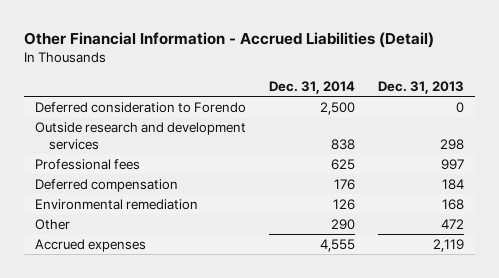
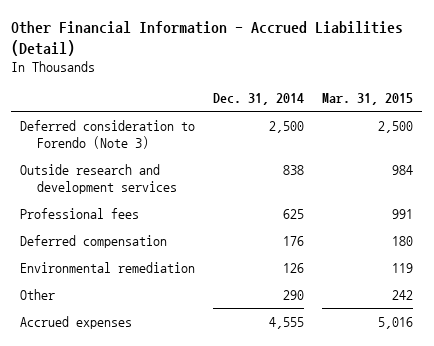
- | Dec. 31, 2014 | Dec. 31, 2013
+ | Dec. 31, 2014 | Mar. 31, 2015
- Deferred consideration to Forendo | 2,500 | 0
+ Deferred consideration to Forendo (Note 3) | 2,500 | 2,500

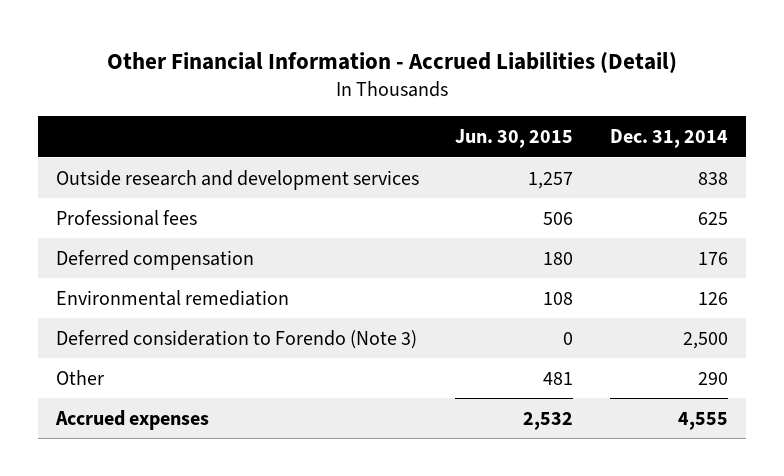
- | Dec. 31, 2014 | Mar. 31, 2015
+ | Jun. 30, 2015 | Dec. 31, 2014
moved down: Deferred consideration to Forendo (Note 3) | 0 | 2,500

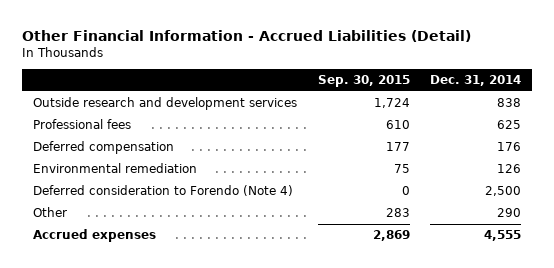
- | Jun. 30, 2015 | Dec. 31, 2014
+ | Sep. 30, 2015 | Dec. 31, 2014
- Deferred consideration to Forendo (Note 3) | 0 | 2,500
+ Deferred consideration to Forendo (Note 4) | 0 | 2,500

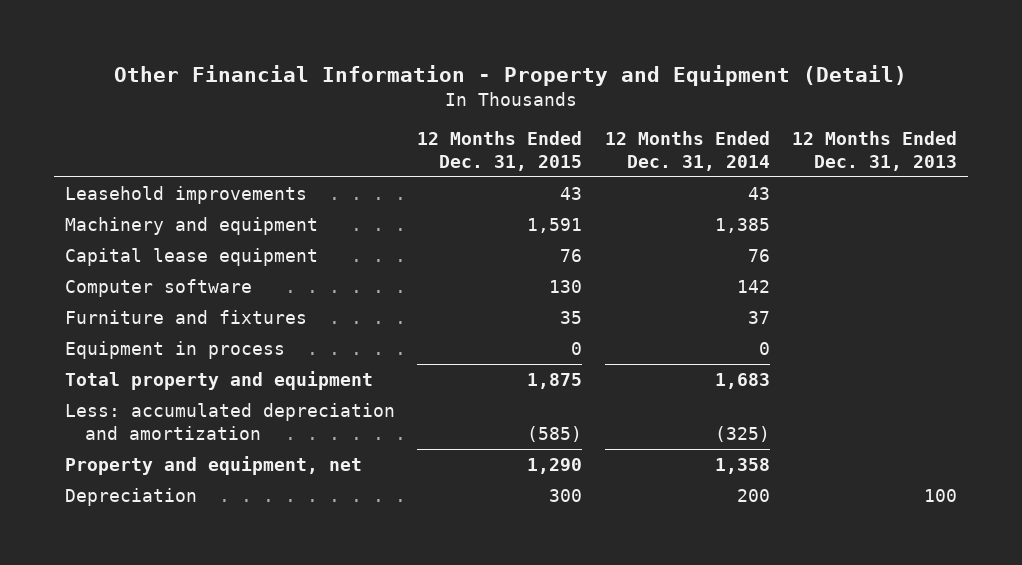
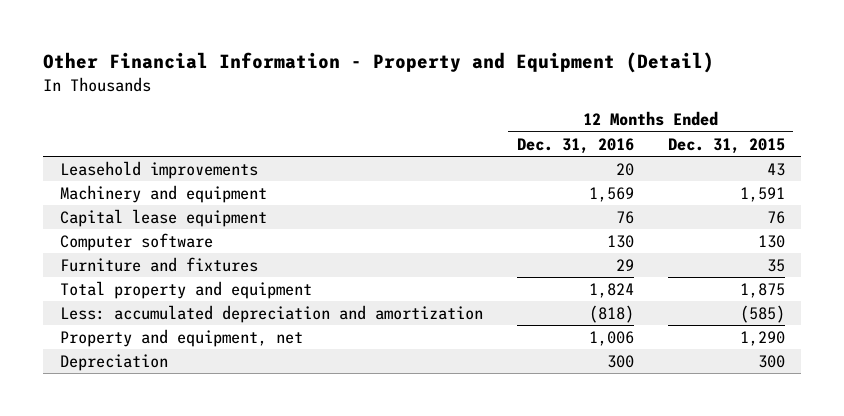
- | 12 Months Ended Dec. 31, 2015 | 12 Months Ended Dec. 31, 2014 | 12 Months Ended Dec. 31, 2013
+ | 12 Months Ended Dec. 31, 2016 | 12 Months Ended Dec. 31, 2015
- Equipment in process | 0 | 0 |

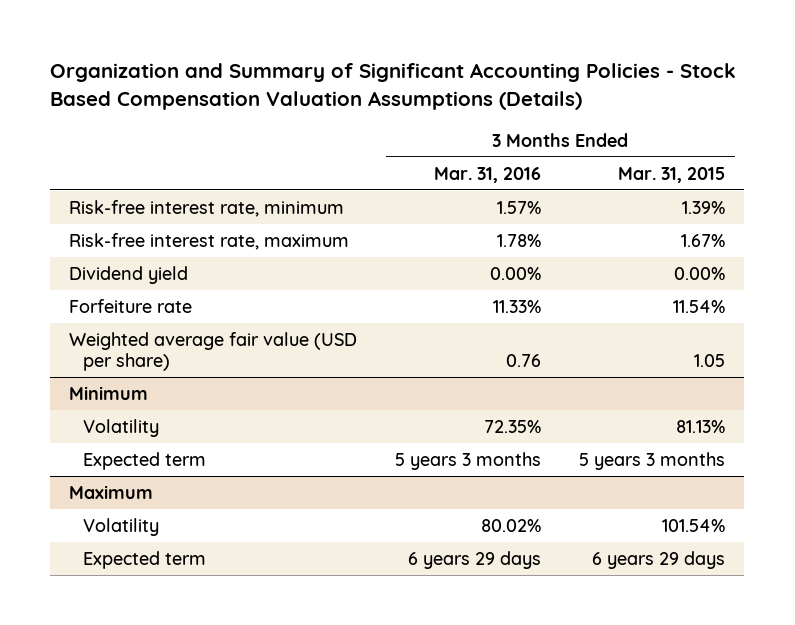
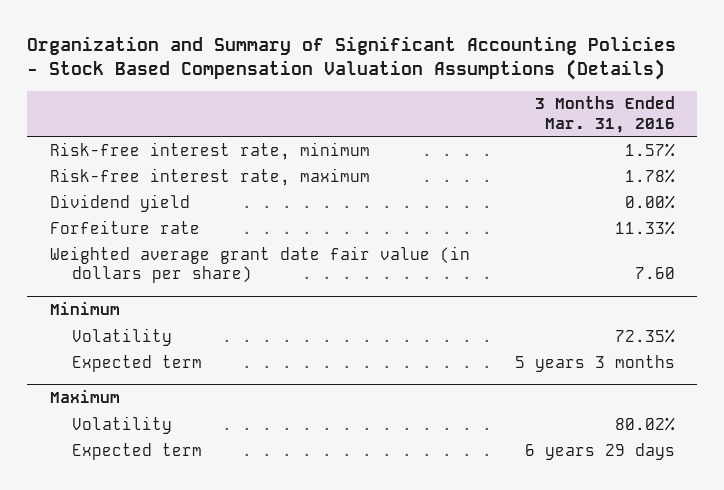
- | 3 Months Ended Mar. 31, 2016 | 3 Months Ended Mar. 31, 2015
+ | 3 Months Ended Mar. 31, 2016
- Weighted average fair value (USD per share) | 0.76 | 1.05
+ Weighted average grant date fair value (in dollars per share) | 7.60

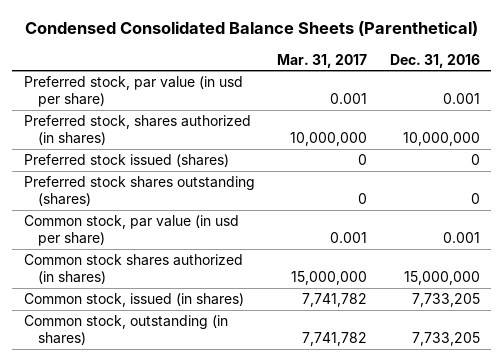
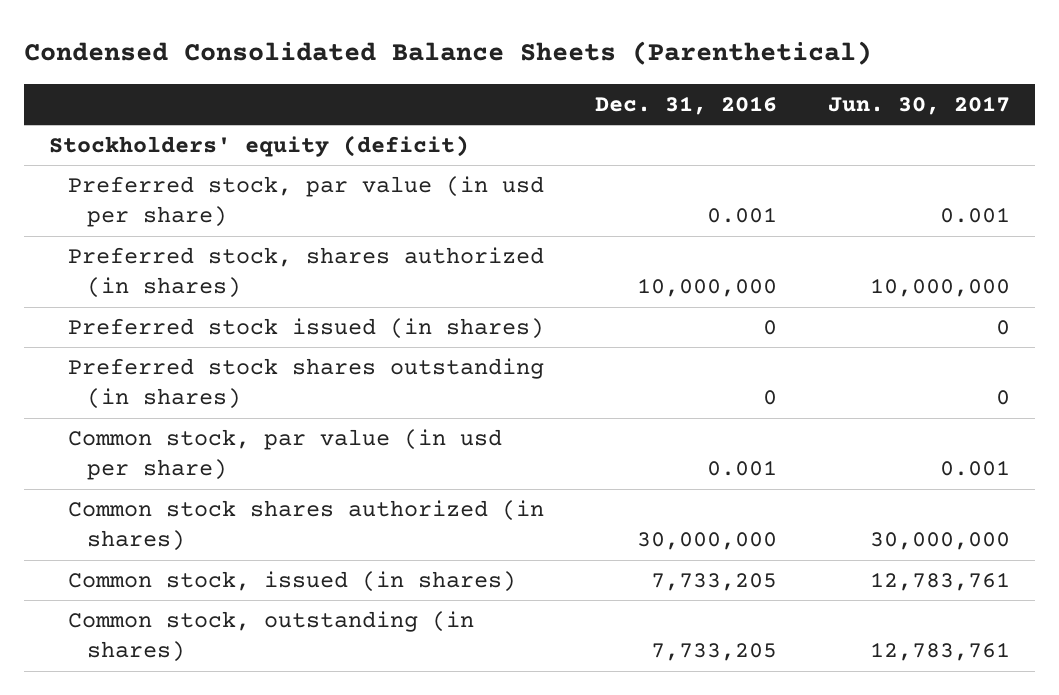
- | Mar. 31, 2017 | Dec. 31, 2016
+ | Dec. 31, 2016 | Jun. 30, 2017
+ Stockholders' equity (deficit)
- Preferred stock issued (shares) | 0 | 0
- Preferred stock shares outstanding (shares) | 0 | 0
+ Preferred stock issued (in shares) | 0 | 0
+ Preferred stock shares outstanding (in shares) | 0 | 0
- Common stock shares authorized (in shares) | 15,000,000 | 15,000,000
+ Common stock shares authorized (in shares) | 30,000,000 | 30,000,000

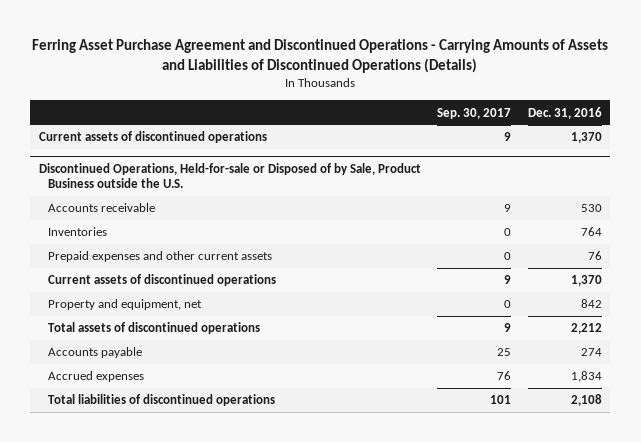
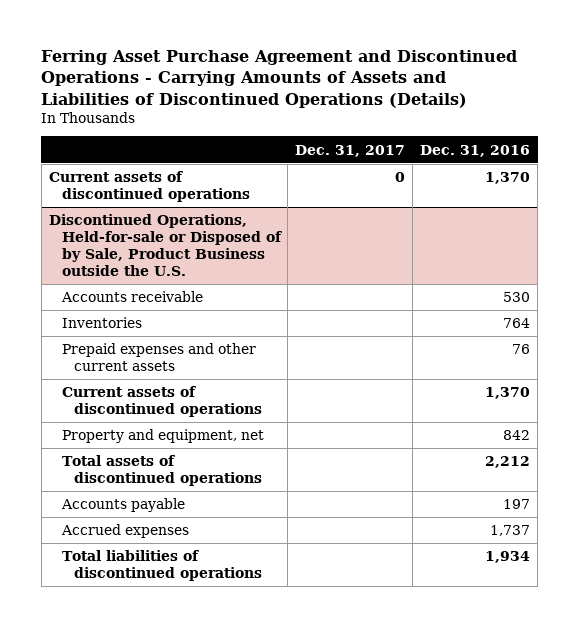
- | Sep. 30, 2017 | Dec. 31, 2016
+ | Dec. 31, 2017 | Dec. 31, 2016
@ Discontinued Operations, Held-for-sale or Disposed of by Sale, Product Business outside the U.S.
- Accounts payable | 25 | 274
- Accrued expenses | 76 | 1,834
- Total liabilities of discontinued operations | 101 | 2,108
+ Accounts payable | | 197
+ Accrued expenses | | 1,737
+ Total liabilities of discontinued operations | | 1,934

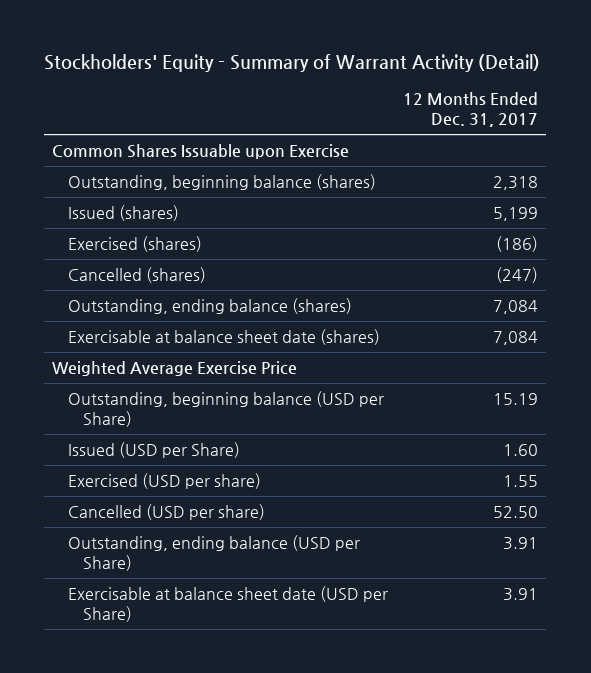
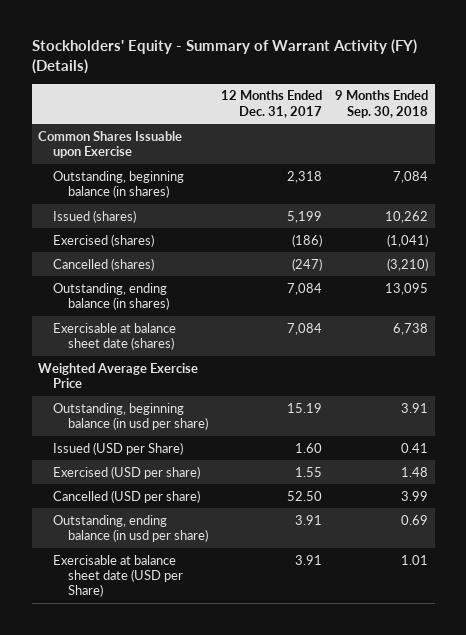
- Stockholders' Equity - Summary of Warrant Activity (Detail)
+ Stockholders' Equity - Summary of Warrant Activity (FY) (Details)
- | 12 Months Ended Dec. 31, 2017
+ | 12 Months Ended Dec. 31, 2017 | 9 Months Ended Sep. 30, 2018
- Outstanding, beginning balance (shares) | 2,318
+ Outstanding, beginning balance (in shares) | 2,318 | 7,084
- Outstanding, ending balance (shares) | 7,084
+ Outstanding, ending balance (in shares) | 7,084 | 13,095
- Outstanding, beginning balance (USD per Share) | 15.19
+ Outstanding, beginning balance (in usd per share) | 15.19 | 3.91
- Outstanding, ending balance (USD per Share) | 3.91
+ Outstanding, ending balance (in usd per share) | 3.91 | 0.69

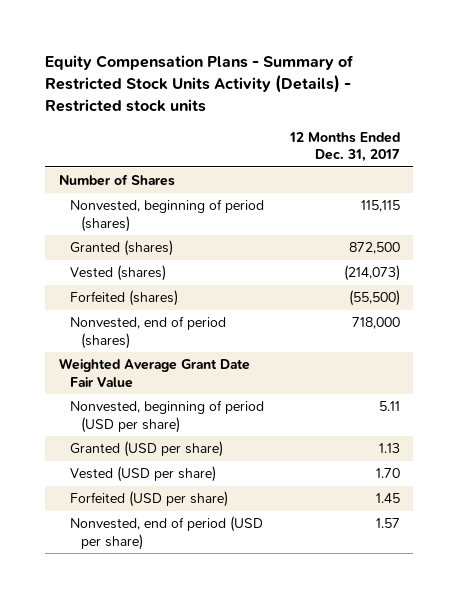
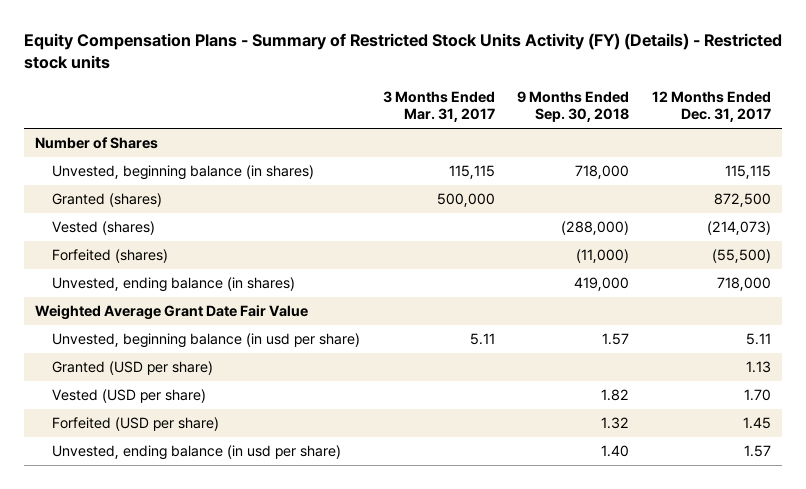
- Equity Compensation Plans - Summary of Restricted Stock Units Activity (Details) - Restricted stock units
+ Equity Compensation Plans - Summary of Restricted Stock Units Activity (FY) (Details) - Restricted stock units
- | 12 Months Ended Dec. 31, 2017
+ | 3 Months Ended Mar. 31, 2017 | 9 Months Ended Sep. 30, 2018 | 12 Months Ended Dec. 31, 2017
- Nonvested, beginning of period (shares) | 115,115
+ Unvested, beginning balance (in shares) | 115,115 | 718,000 | 115,115
- Nonvested, end of period (shares) | 718,000
+ Unvested, ending balance (in shares) | | 419,000 | 718,000
- Nonvested, beginning of period (USD per share) | 5.11
+ Unvested, beginning balance (in usd per share) | 5.11 | 1.57 | 5.11
- Nonvested, end of period (USD per share) | 1.57
+ Unvested, ending balance (in usd per share) | | 1.40 | 1.57

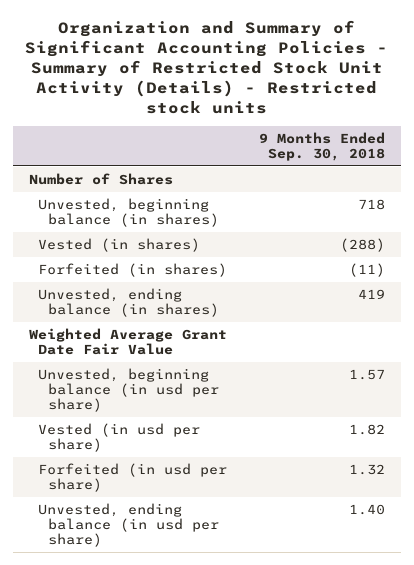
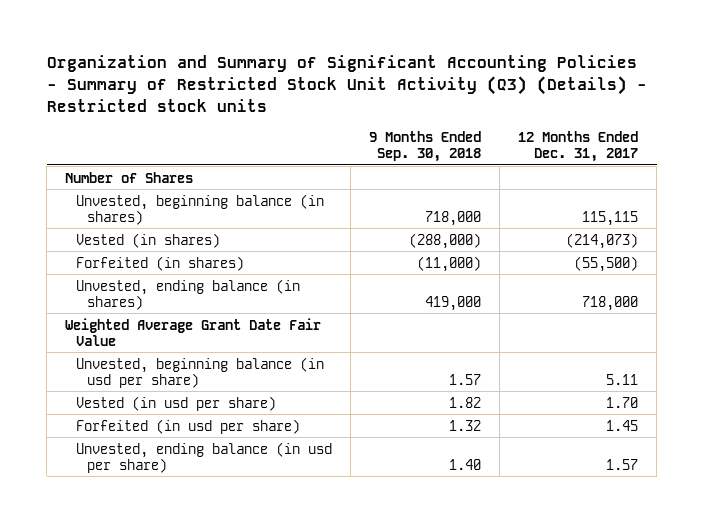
- Organization and Summary of Significant Accounting Policies - Summary of Restricted Stock Unit Activity (Details) - Restricted stock units
+ Organization and Summary of Significant Accounting Policies - Summary of Restricted Stock Unit Activity (Q3) (Details) - Restricted stock units
- | 9 Months Ended Sep. 30, 2018
+ | 9 Months Ended Sep. 30, 2018 | 12 Months Ended Dec. 31, 2017
- Unvested, beginning balance (in shares) | 718
- Vested (in shares) | (288)
- Forfeited (in shares) | (11)
- Unvested, ending balance (in shares) | 419
+ Unvested, beginning balance (in shares) | 718,000 | 115,115
+ Vested (in shares) | (288,000) | (214,073)
+ Forfeited (in shares) | (11,000) | (55,500)
+ Unvested, ending balance (in shares) | 419,000 | 718,000

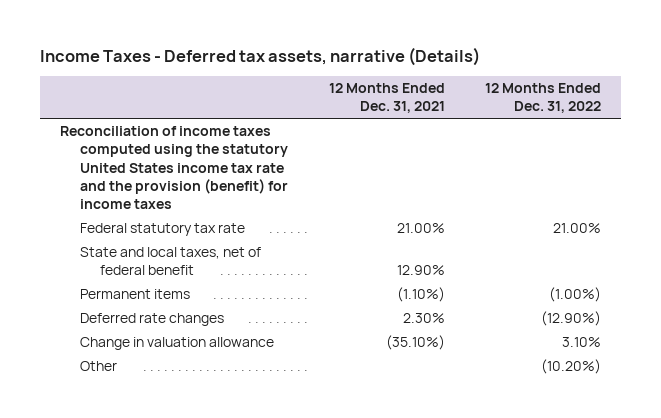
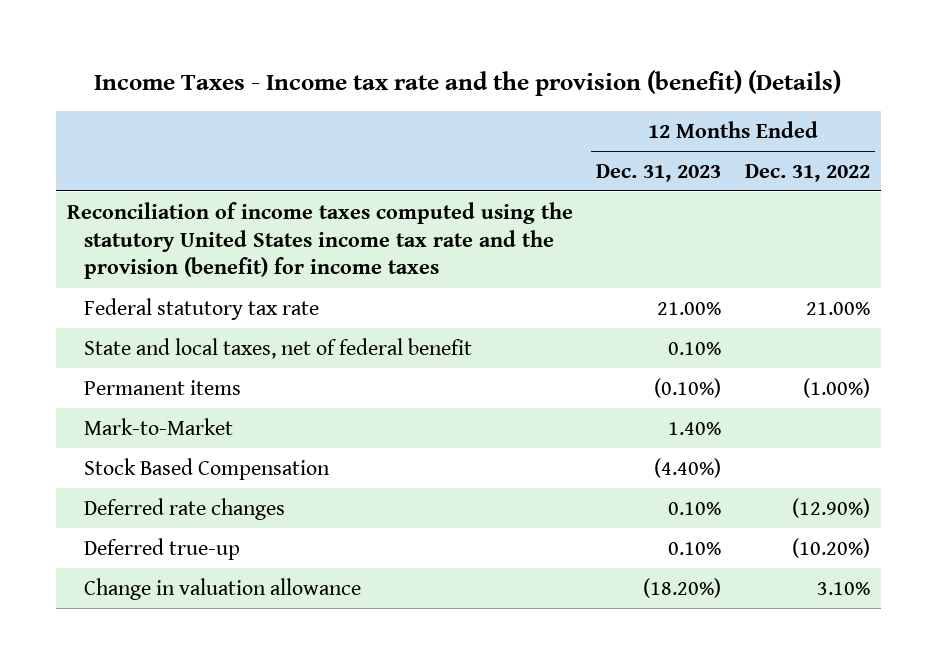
- Income Taxes - Deferred tax assets, narrative (Details)
+ Income Taxes - Income tax rate and the provision (benefit) (Details)
- | 12 Months Ended Dec. 31, 2021 | 12 Months Ended Dec. 31, 2022
+ | 12 Months Ended Dec. 31, 2023 | 12 Months Ended Dec. 31, 2022
+ Mark-to-Market | 1.40% |
+ Stock Based Compensation | (4.40%) |
+ Deferred true-up | 0.10% | (10.20%)
- Other | | (10.20%)

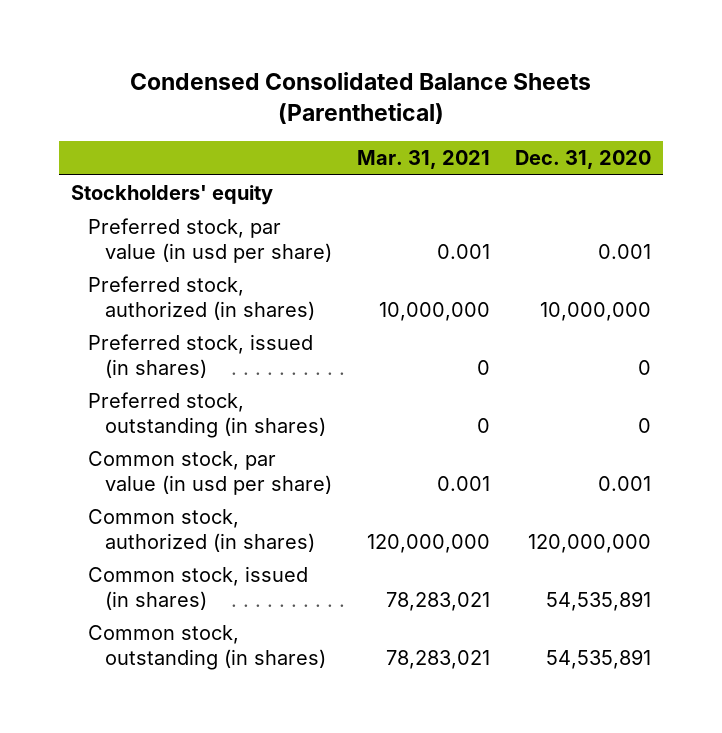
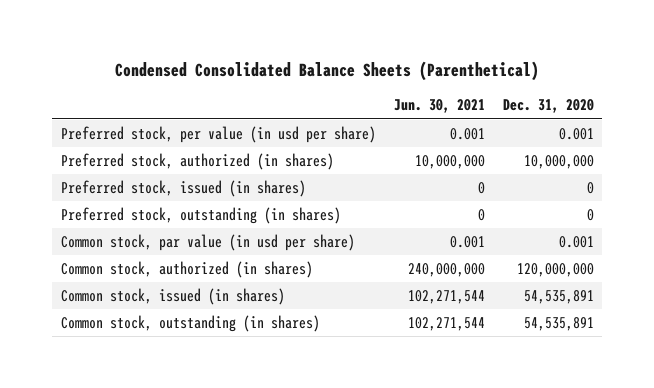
- | Mar. 31, 2021 | Dec. 31, 2020
+ | Jun. 30, 2021 | Dec. 31, 2020
- Stockholders' equity
- Preferred stock, par value (in usd per share) | 0.001 | 0.001
+ Preferred stock, per value (in usd per share) | 0.001 | 0.001

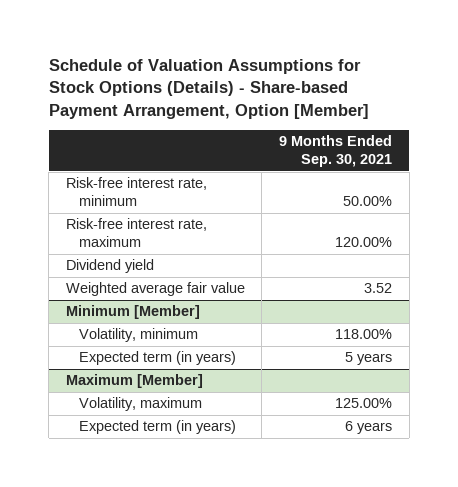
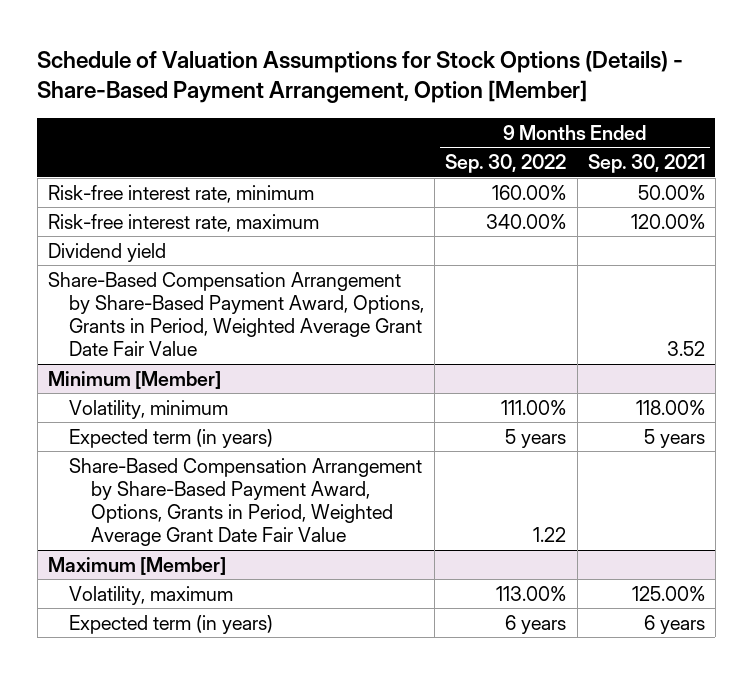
- Schedule of Valuation Assumptions for Stock Options (Details) - Share-based Payment Arrangement, Option [Member]
+ Schedule of Valuation Assumptions for Stock Options (Details) - Share-Based Payment Arrangement, Option [Member]
- | 9 Months Ended Sep. 30, 2021
+ | 9 Months Ended Sep. 30, 2022 | 9 Months Ended Sep. 30, 2021
- Weighted average fair value | 3.52
+ Share-Based Compensation Arrangement by Share-Based Payment Award, Options, Grants in Period, Weighted Average Grant Date Fair Value | | 3.52
@ Minimum [Member]
+ Share-Based Compensation Arrangement by Share-Based Payment Award, Options, Grants in Period, Weighted Average Grant Date Fair Value | 1.22 |

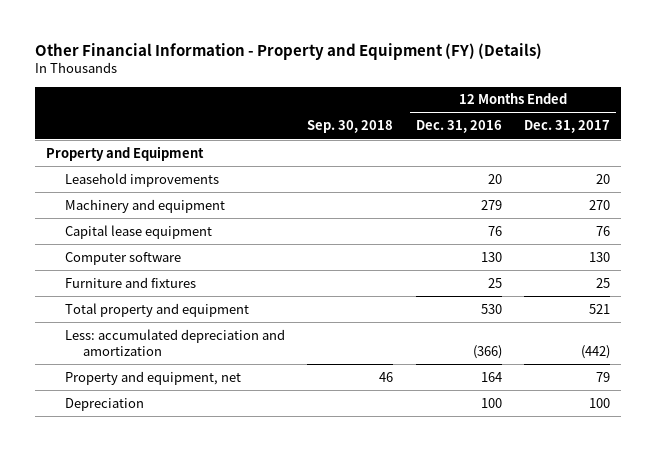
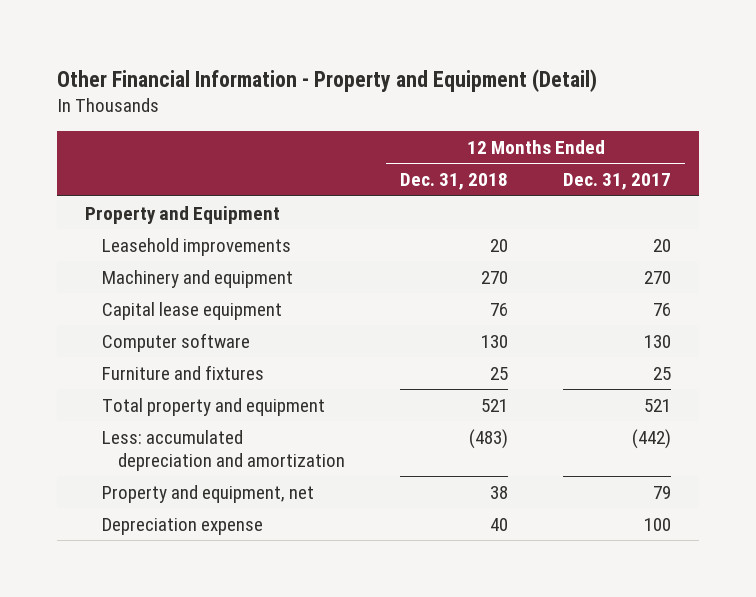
- Other Financial Information - Property and Equipment (FY) (Details)
+ Other Financial Information - Property and Equipment (Detail)
- | Sep. 30, 2018 | 12 Months Ended Dec. 31, 2016 | 12 Months Ended Dec. 31, 2017
+ | 12 Months Ended Dec. 31, 2018 | 12 Months Ended Dec. 31, 2017
- Depreciation | | 100 | 100
+ Depreciation expense | 40 | 100

